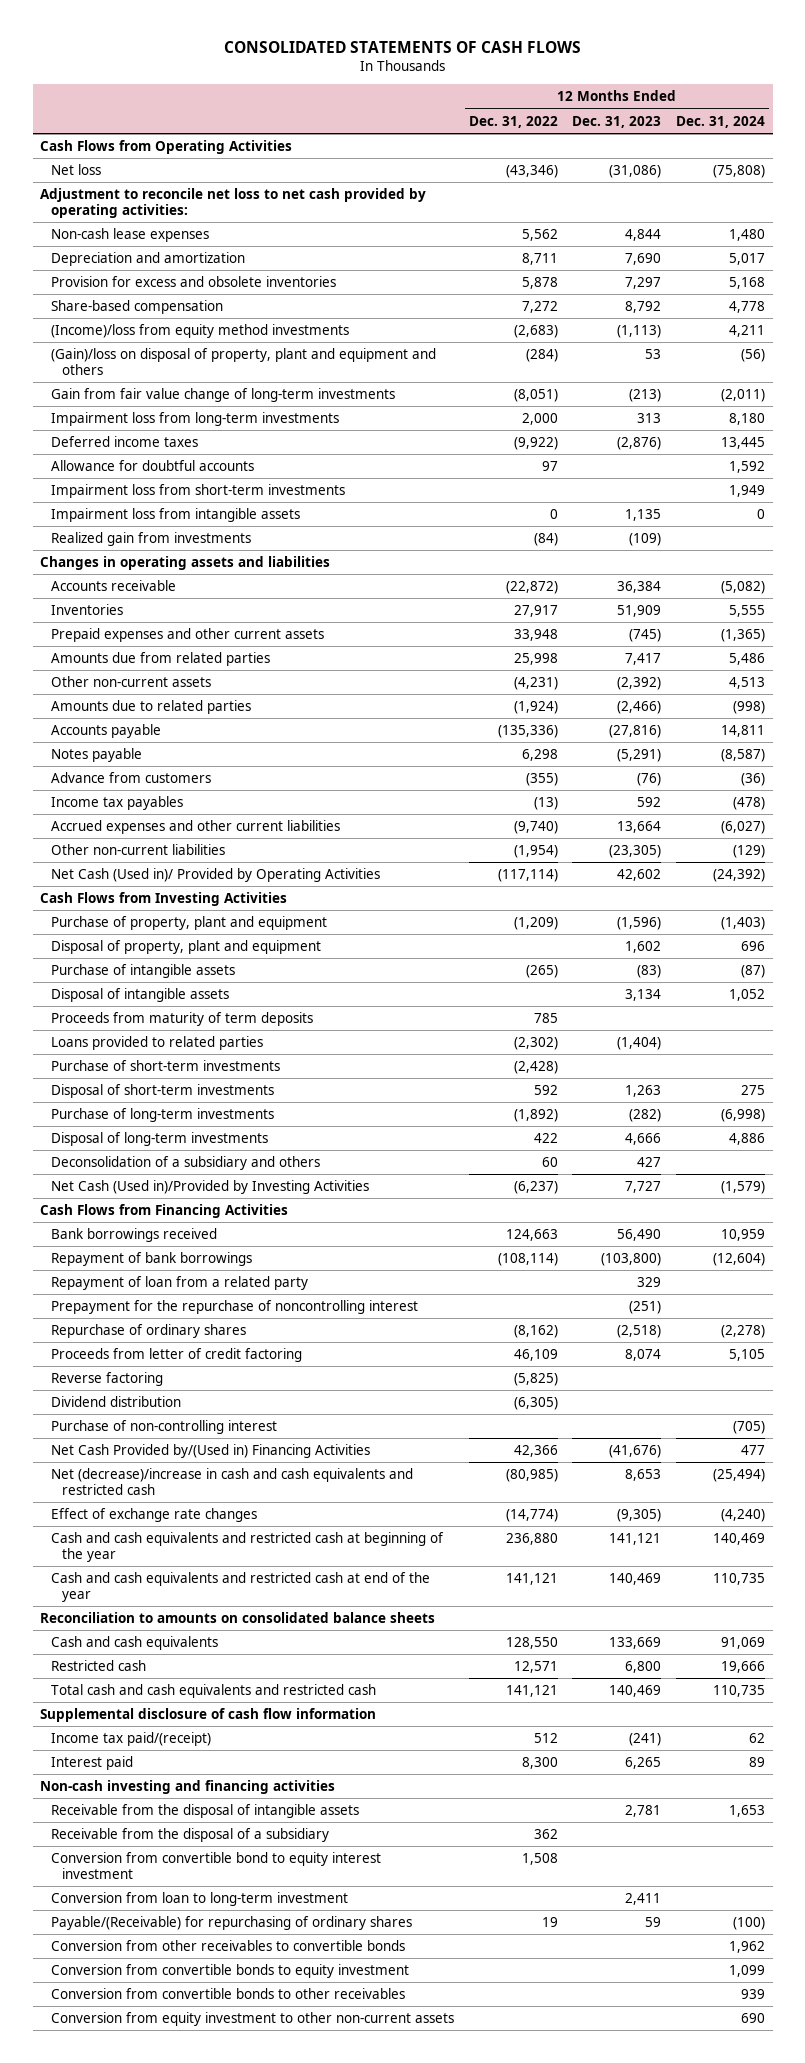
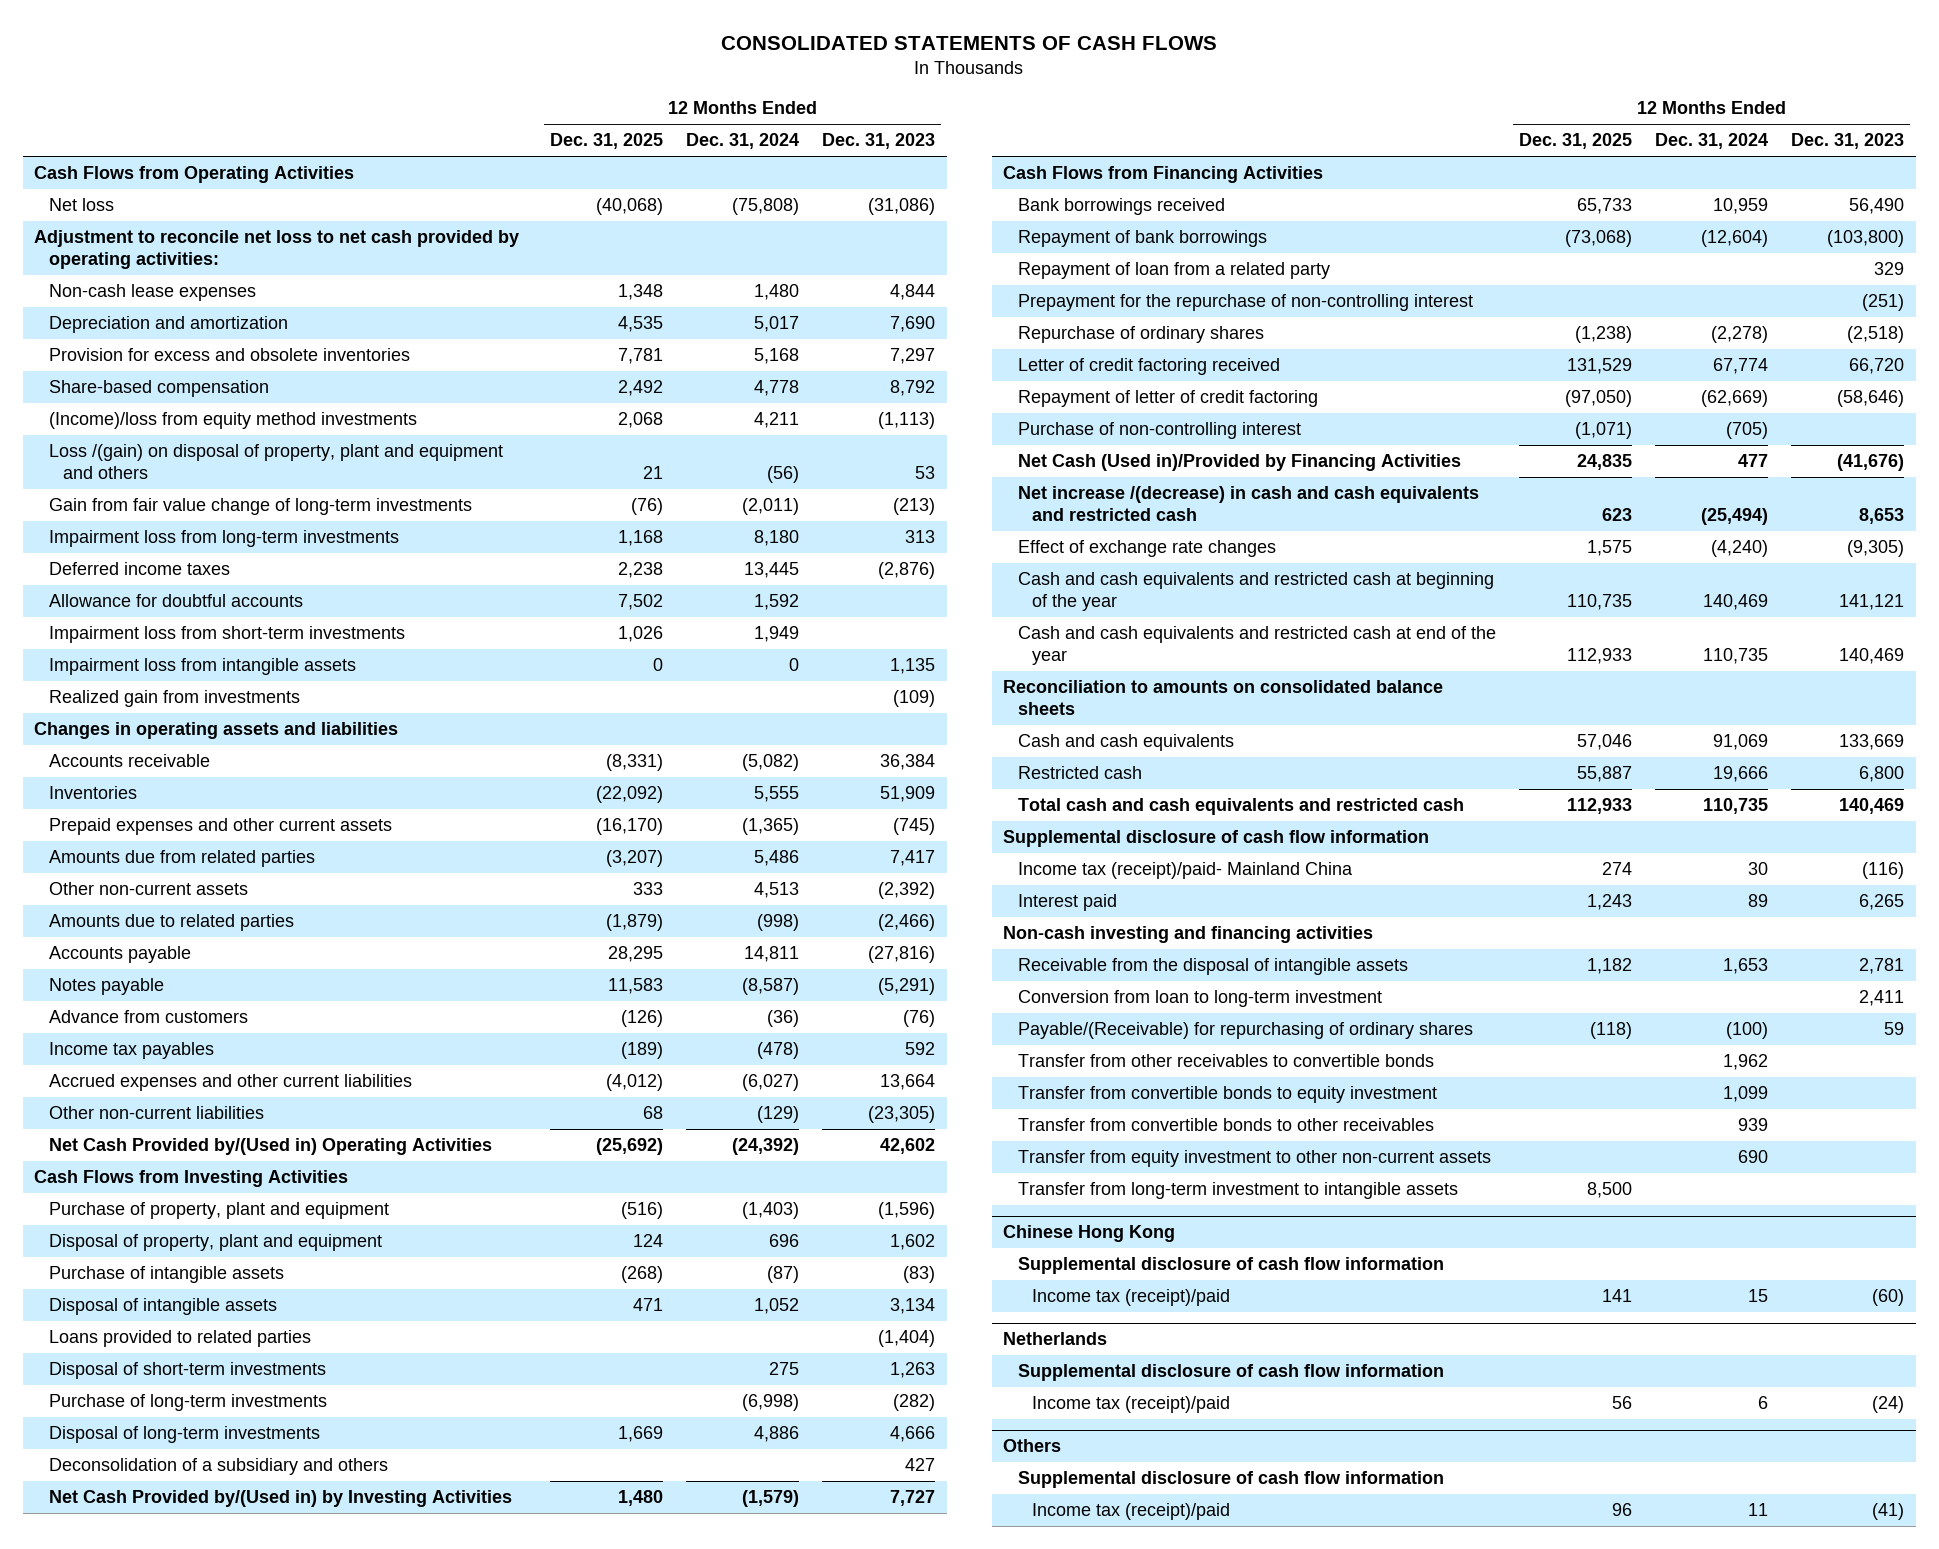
- | 12 Months Ended Dec. 31, 2022 | 12 Months Ended Dec. 31, 2023 | 12 Months Ended Dec. 31, 2024
+ | 12 Months Ended Dec. 31, 2025 | 12 Months Ended Dec. 31, 2024 | 12 Months Ended Dec. 31, 2023
- (Gain)/loss on disposal of property, plant and equipment and others | (284) | 53 | (56)
+ Loss /(gain) on disposal of property, plant and equipment and others | 21 | (56) | 53
- Net Cash (Used in)/ Provided by Operating Activities | (117,114) | 42,602 | (24,392)
+ Net Cash Provided by/(Used in) Operating Activities | (25,692) | (24,392) | 42,602
- Proceeds from maturity of term deposits | 785 | |
- Purchase of short-term investments | (2,428) | |
- Net Cash (Used in)/Provided by Investing Activities | (6,237) | 7,727 | (1,579)
+ Net Cash Provided by/(Used in) by Investing Activities | 1,480 | (1,579) | 7,727
- Prepayment for the repurchase of noncontrolling interest | | (251) |
+ Prepayment for the repurchase of non-controlling interest | | | (251)
- Proceeds from letter of credit factoring | 46,109 | 8,074 | 5,105
- Reverse factoring | (5,825) | |
- Dividend distribution | (6,305) | |
+ Letter of credit factoring received | 131,529 | 67,774 | 66,720
+ Repayment of letter of credit factoring | (97,050) | (62,669) | (58,646)
- Net Cash Provided by/(Used in) Financing Activities | 42,366 | (41,676) | 477
- Net (decrease)/increase in cash and cash equivalents and restricted cash | (80,985) | 8,653 | (25,494)
+ Net Cash (Used in)/Provided by Financing Activities | 24,835 | 477 | (41,676)
+ Net increase /(decrease) in cash and cash equivalents and restricted cash | 623 | (25,494) | 8,653
- Income tax paid/(receipt) | 512 | (241) | 62
+ Income tax (receipt)/paid- Mainland China | 274 | 30 | (116)
- Receivable from the disposal of a subsidiary | 362 | |
- Conversion from convertible bond to equity interest investment | 1,508 | |
- Conversion from other receivables to convertible bonds | | | 1,962
- Conversion from convertible bonds to equity investment | | | 1,099
- Conversion from convertible bonds to other receivables | | | 939
- Conversion from equity investment to other non-current assets | | | 690
+ Transfer from other receivables to convertible bonds | | 1,962 |
+ Transfer from convertible bonds to equity investment | | 1,099 |
+ Transfer from convertible bonds to other receivables | | 939 |
+ Transfer from equity investment to other non-current assets | | 690 |
+ Transfer from long-term investment to intangible assets | 8,500 | |
+ Chinese Hong Kong
+ Supplemental disclosure of cash flow information
+ Income tax (receipt)/paid | 141 | 15 | (60)
+ Netherlands
+ Supplemental disclosure of cash flow information
+ Income tax (receipt)/paid | 56 | 6 | (24)
+ Others
+ Supplemental disclosure of cash flow information
+ Income tax (receipt)/paid | 96 | 11 | (41)

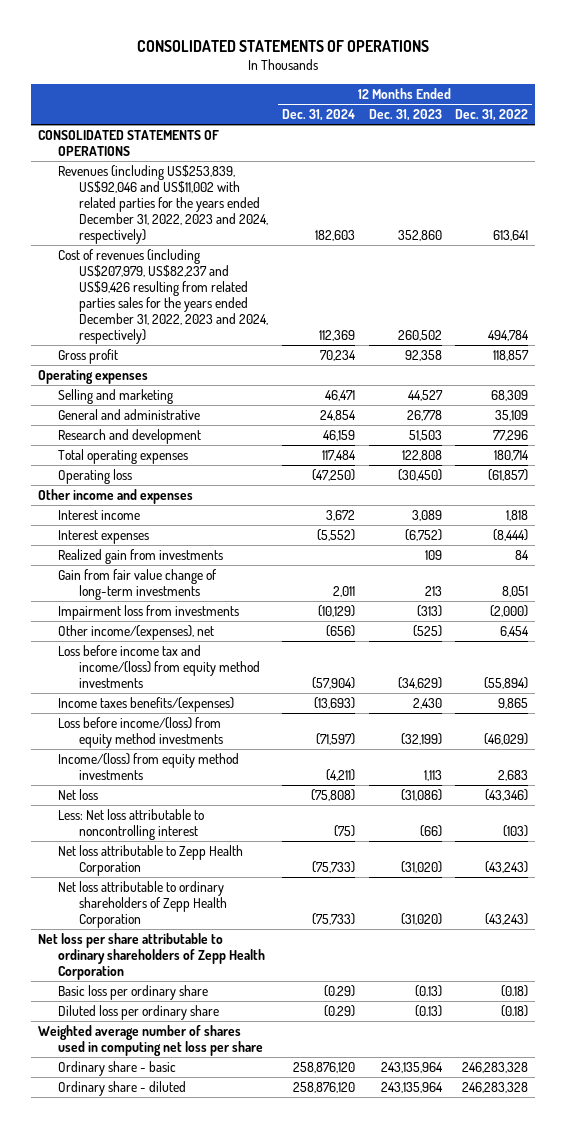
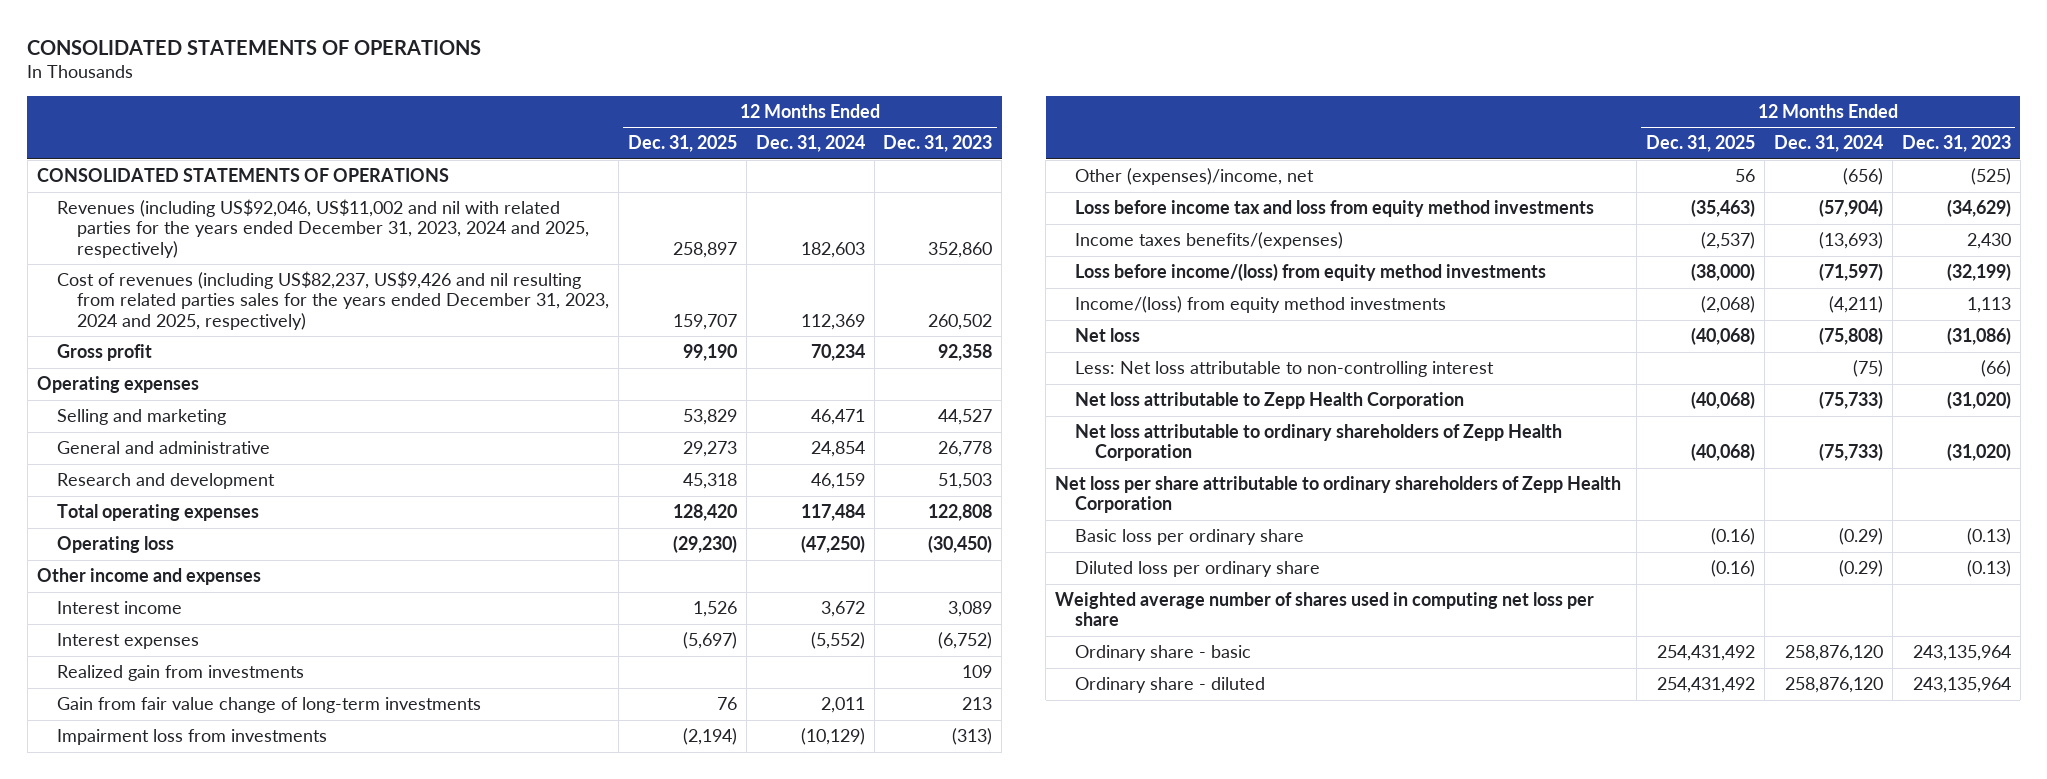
- | 12 Months Ended Dec. 31, 2024 | 12 Months Ended Dec. 31, 2023 | 12 Months Ended Dec. 31, 2022
+ | 12 Months Ended Dec. 31, 2025 | 12 Months Ended Dec. 31, 2024 | 12 Months Ended Dec. 31, 2023
- Revenues (including US$253,839, US$92,046 and US$11,002 with related parties for the years ended December 31, 2022, 2023 and 2024, respectively) | 182,603 | 352,860 | 613,641
- Cost of revenues (including US$207,979, US$82,237 and US$9,426 resulting from related parties sales for the years ended December 31, 2022, 2023 and 2024, respectively) | 112,369 | 260,502 | 494,784
+ Revenues (including US$92,046, US$11,002 and nil with related parties for the years ended December 31, 2023, 2024 and 2025, respectively) | 258,897 | 182,603 | 352,860
+ Cost of revenues (including US$82,237, US$9,426 and nil resulting from related parties sales for the years ended December 31, 2023, 2024 and 2025, respectively) | 159,707 | 112,369 | 260,502
- Other income/(expenses), net | (656) | (525) | 6,454
- Loss before income tax and income/(loss) from equity method investments | (57,904) | (34,629) | (55,894)
+ Other (expenses)/income, net | 56 | (656) | (525)
+ Loss before income tax and loss from equity method investments | (35,463) | (57,904) | (34,629)
- Less: Net loss attributable to noncontrolling interest | (75) | (66) | (103)
+ Less: Net loss attributable to non-controlling interest | | (75) | (66)

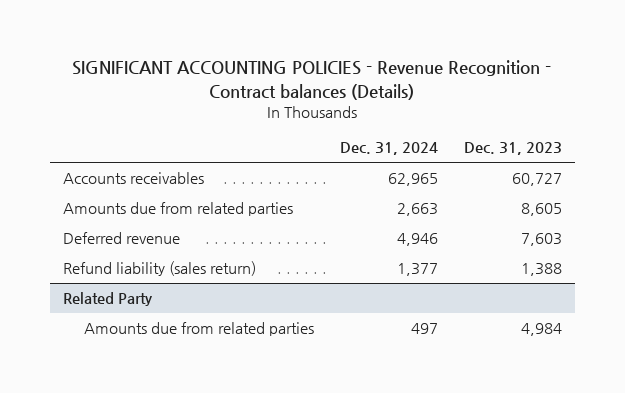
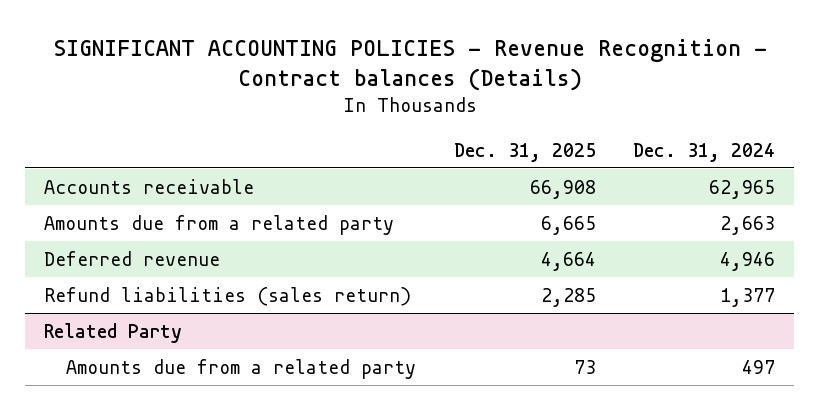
- | Dec. 31, 2024 | Dec. 31, 2023
+ | Dec. 31, 2025 | Dec. 31, 2024
- Accounts receivables | 62,965 | 60,727
- Amounts due from related parties | 2,663 | 8,605
+ Accounts receivable | 66,908 | 62,965
+ Amounts due from a related party | 6,665 | 2,663
- Refund liability (sales return) | 1,377 | 1,388
+ Refund liabilities (sales return) | 2,285 | 1,377
@ Related Party
- Amounts due from related parties | 497 | 4,984
+ Amounts due from a related party | 73 | 497

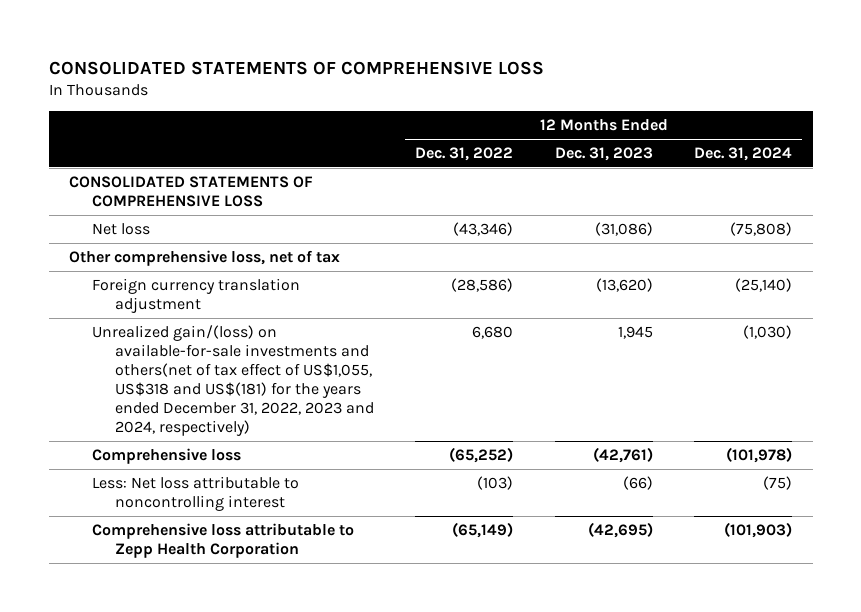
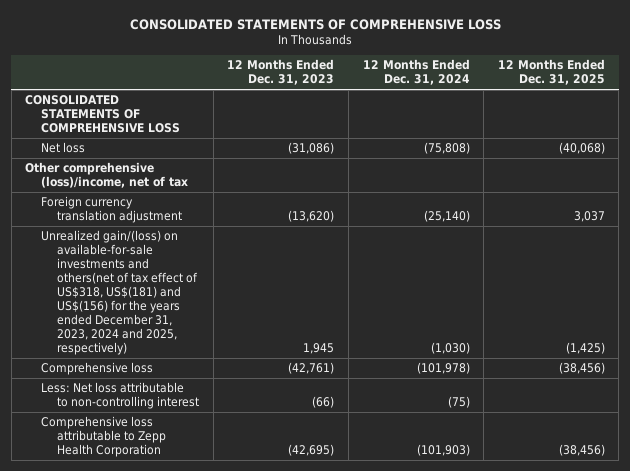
- | 12 Months Ended Dec. 31, 2022 | 12 Months Ended Dec. 31, 2023 | 12 Months Ended Dec. 31, 2024
+ | 12 Months Ended Dec. 31, 2023 | 12 Months Ended Dec. 31, 2024 | 12 Months Ended Dec. 31, 2025
- Other comprehensive loss, net of tax
+ Other comprehensive (loss)/income, net of tax
- Unrealized gain/(loss) on available-for-sale investments and others(net of tax effect of US$1,055, US$318 and US$(181) for the years ended December 31, 2022, 2023 and 2024, respectively) | 6,680 | 1,945 | (1,030)
+ Unrealized gain/(loss) on available-for-sale investments and others(net of tax effect of US$318, US$(181) and US$(156) for the years ended December 31, 2023, 2024 and 2025, respectively) | 1,945 | (1,030) | (1,425)
- Less: Net loss attributable to noncontrolling interest | (103) | (66) | (75)
+ Less: Net loss attributable to non-controlling interest | (66) | (75) |

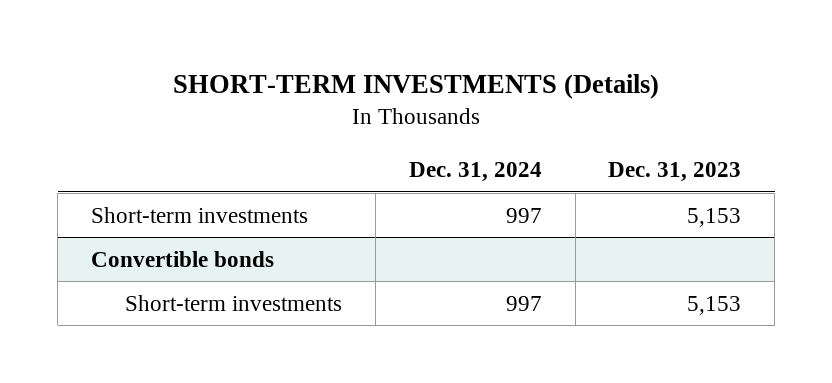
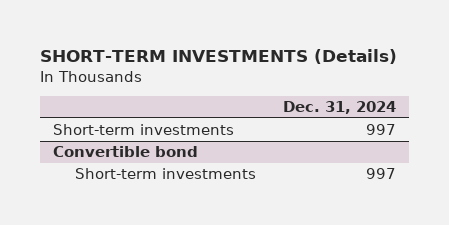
- | Dec. 31, 2024 | Dec. 31, 2023
+ | Dec. 31, 2024
- Convertible bonds
+ Convertible bond

